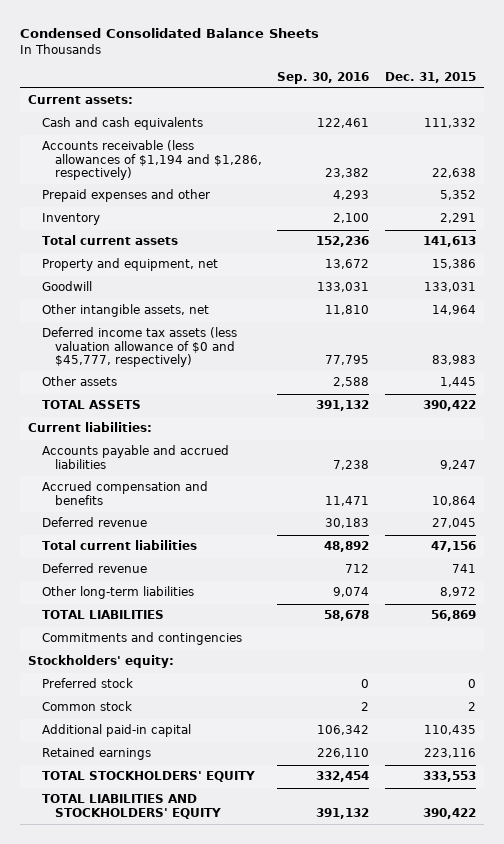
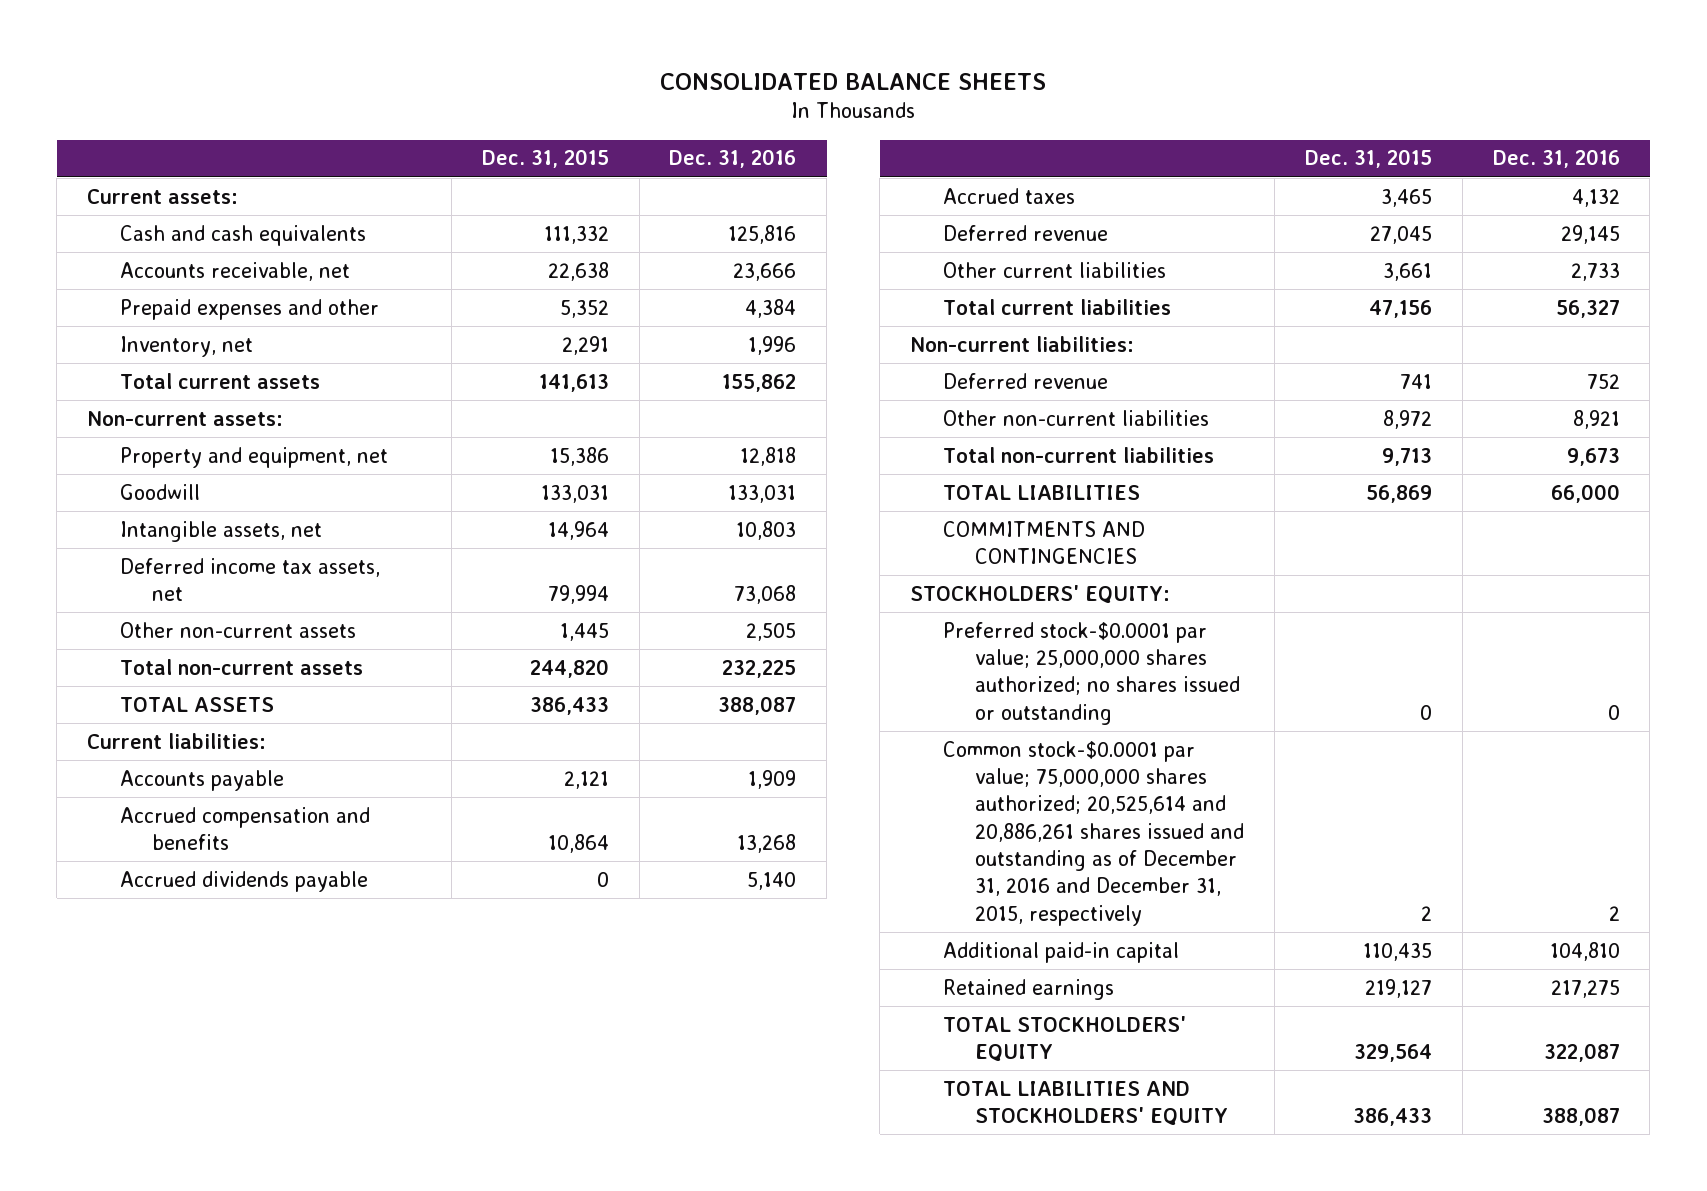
- Condensed Consolidated Balance Sheets
+ CONSOLIDATED BALANCE SHEETS
- | Sep. 30, 2016 | Dec. 31, 2015
+ | Dec. 31, 2015 | Dec. 31, 2016
- Accounts receivable (less allowances of $1,194 and $1,286, respectively) | 23,382 | 22,638
+ Accounts receivable, net | 22,638 | 23,666
- Inventory | 2,100 | 2,291
+ Inventory, net | 2,291 | 1,996
+ Non-current assets:
- Other intangible assets, net | 11,810 | 14,964
- Deferred income tax assets (less valuation allowance of $0 and $45,777, respectively) | 77,795 | 83,983
- Other assets | 2,588 | 1,445
- TOTAL ASSETS | 391,132 | 390,422
+ Intangible assets, net | 14,964 | 10,803
+ Deferred income tax assets, net | 79,994 | 73,068
+ Other non-current assets | 1,445 | 2,505
+ Total non-current assets | 244,820 | 232,225
+ TOTAL ASSETS | 386,433 | 388,087
- Accounts payable and accrued liabilities | 7,238 | 9,247
+ Accounts payable | 2,121 | 1,909
+ Accrued dividends payable | 0 | 5,140
+ Accrued taxes | 3,465 | 4,132
+ Other current liabilities | 3,661 | 2,733
+ Non-current liabilities:
- Other long-term liabilities | 9,074 | 8,972
+ Other non-current liabilities | 8,972 | 8,921
+ Total non-current liabilities | 9,713 | 9,673
- Commitments and contingencies
- Stockholders' equity:
- Preferred stock | 0 | 0
- Common stock | 2 | 2
+ COMMITMENTS AND CONTINGENCIES
+ STOCKHOLDERS' EQUITY:
+ Preferred stock-$0.0001 par value; 25,000,000 shares authorized; no shares issued or outstanding | 0 | 0
+ Common stock-$0.0001 par value; 75,000,000 shares authorized; 20,525,614 and 20,886,261 shares issued and outstanding as of December 31, 2016 and December 31, 2015, respectively | 2 | 2
- Retained earnings | 226,110 | 223,116
- TOTAL STOCKHOLDERS' EQUITY | 332,454 | 333,553
- TOTAL LIABILITIES AND STOCKHOLDERS' EQUITY | 391,132 | 390,422
+ Retained earnings | 219,127 | 217,275
+ TOTAL STOCKHOLDERS' EQUITY | 329,564 | 322,087
+ TOTAL LIABILITIES AND STOCKHOLDERS' EQUITY | 386,433 | 388,087

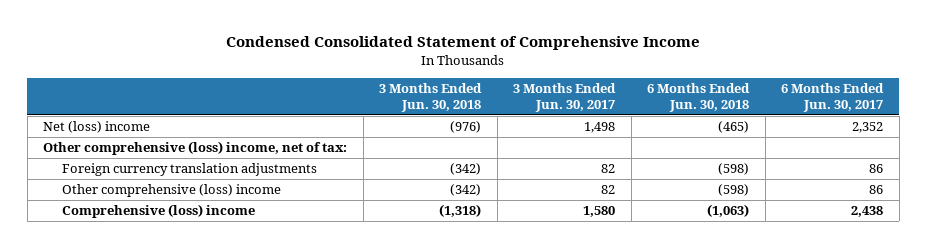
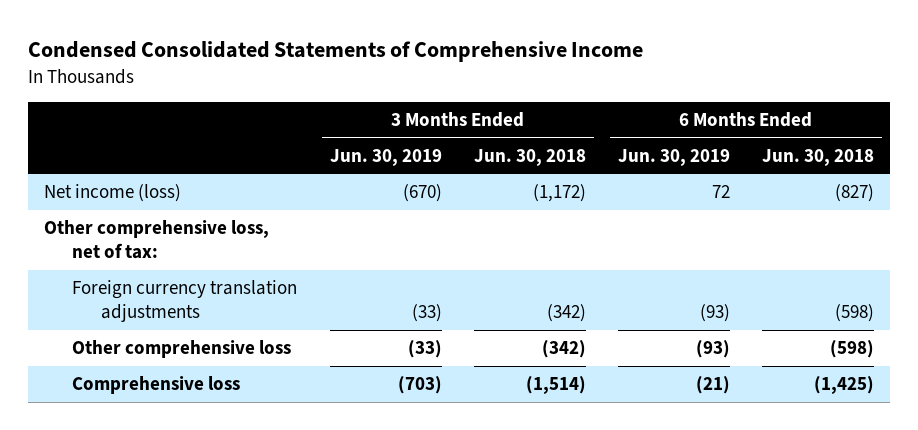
- Condensed Consolidated Statement of Comprehensive Income
+ Condensed Consolidated Statements of Comprehensive Income
- | 3 Months Ended Jun. 30, 2018 | 3 Months Ended Jun. 30, 2017 | 6 Months Ended Jun. 30, 2018 | 6 Months Ended Jun. 30, 2017
+ | 3 Months Ended Jun. 30, 2019 | 3 Months Ended Jun. 30, 2018 | 6 Months Ended Jun. 30, 2019 | 6 Months Ended Jun. 30, 2018
- Net (loss) income | (976) | 1,498 | (465) | 2,352
- Other comprehensive (loss) income, net of tax:
+ Net income (loss) | (670) | (1,172) | 72 | (827)
+ Other comprehensive loss, net of tax:
- Other comprehensive (loss) income | (342) | 82 | (598) | 86
- Comprehensive (loss) income | (1,318) | 1,580 | (1,063) | 2,438
+ Other comprehensive loss | (33) | (342) | (93) | (598)
+ Comprehensive loss | (703) | (1,514) | (21) | (1,425)

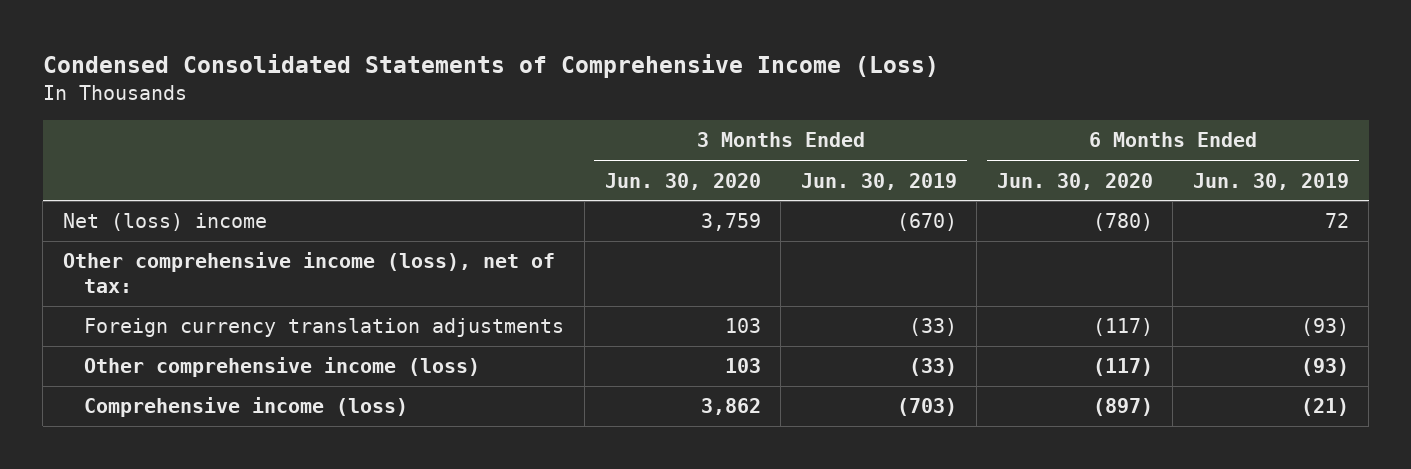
- Condensed Consolidated Statements of Comprehensive Income
+ Condensed Consolidated Statements of Comprehensive Income (Loss)
- | 3 Months Ended Jun. 30, 2019 | 3 Months Ended Jun. 30, 2018 | 6 Months Ended Jun. 30, 2019 | 6 Months Ended Jun. 30, 2018
+ | 3 Months Ended Jun. 30, 2020 | 3 Months Ended Jun. 30, 2019 | 6 Months Ended Jun. 30, 2020 | 6 Months Ended Jun. 30, 2019
- Net income (loss) | (670) | (1,172) | 72 | (827)
- Other comprehensive loss, net of tax:
+ Net (loss) income | 3,759 | (670) | (780) | 72
+ Other comprehensive income (loss), net of tax:
- Other comprehensive loss | (33) | (342) | (93) | (598)
- Comprehensive loss | (703) | (1,514) | (21) | (1,425)
+ Other comprehensive income (loss) | 103 | (33) | (117) | (93)
+ Comprehensive income (loss) | 3,862 | (703) | (897) | (21)

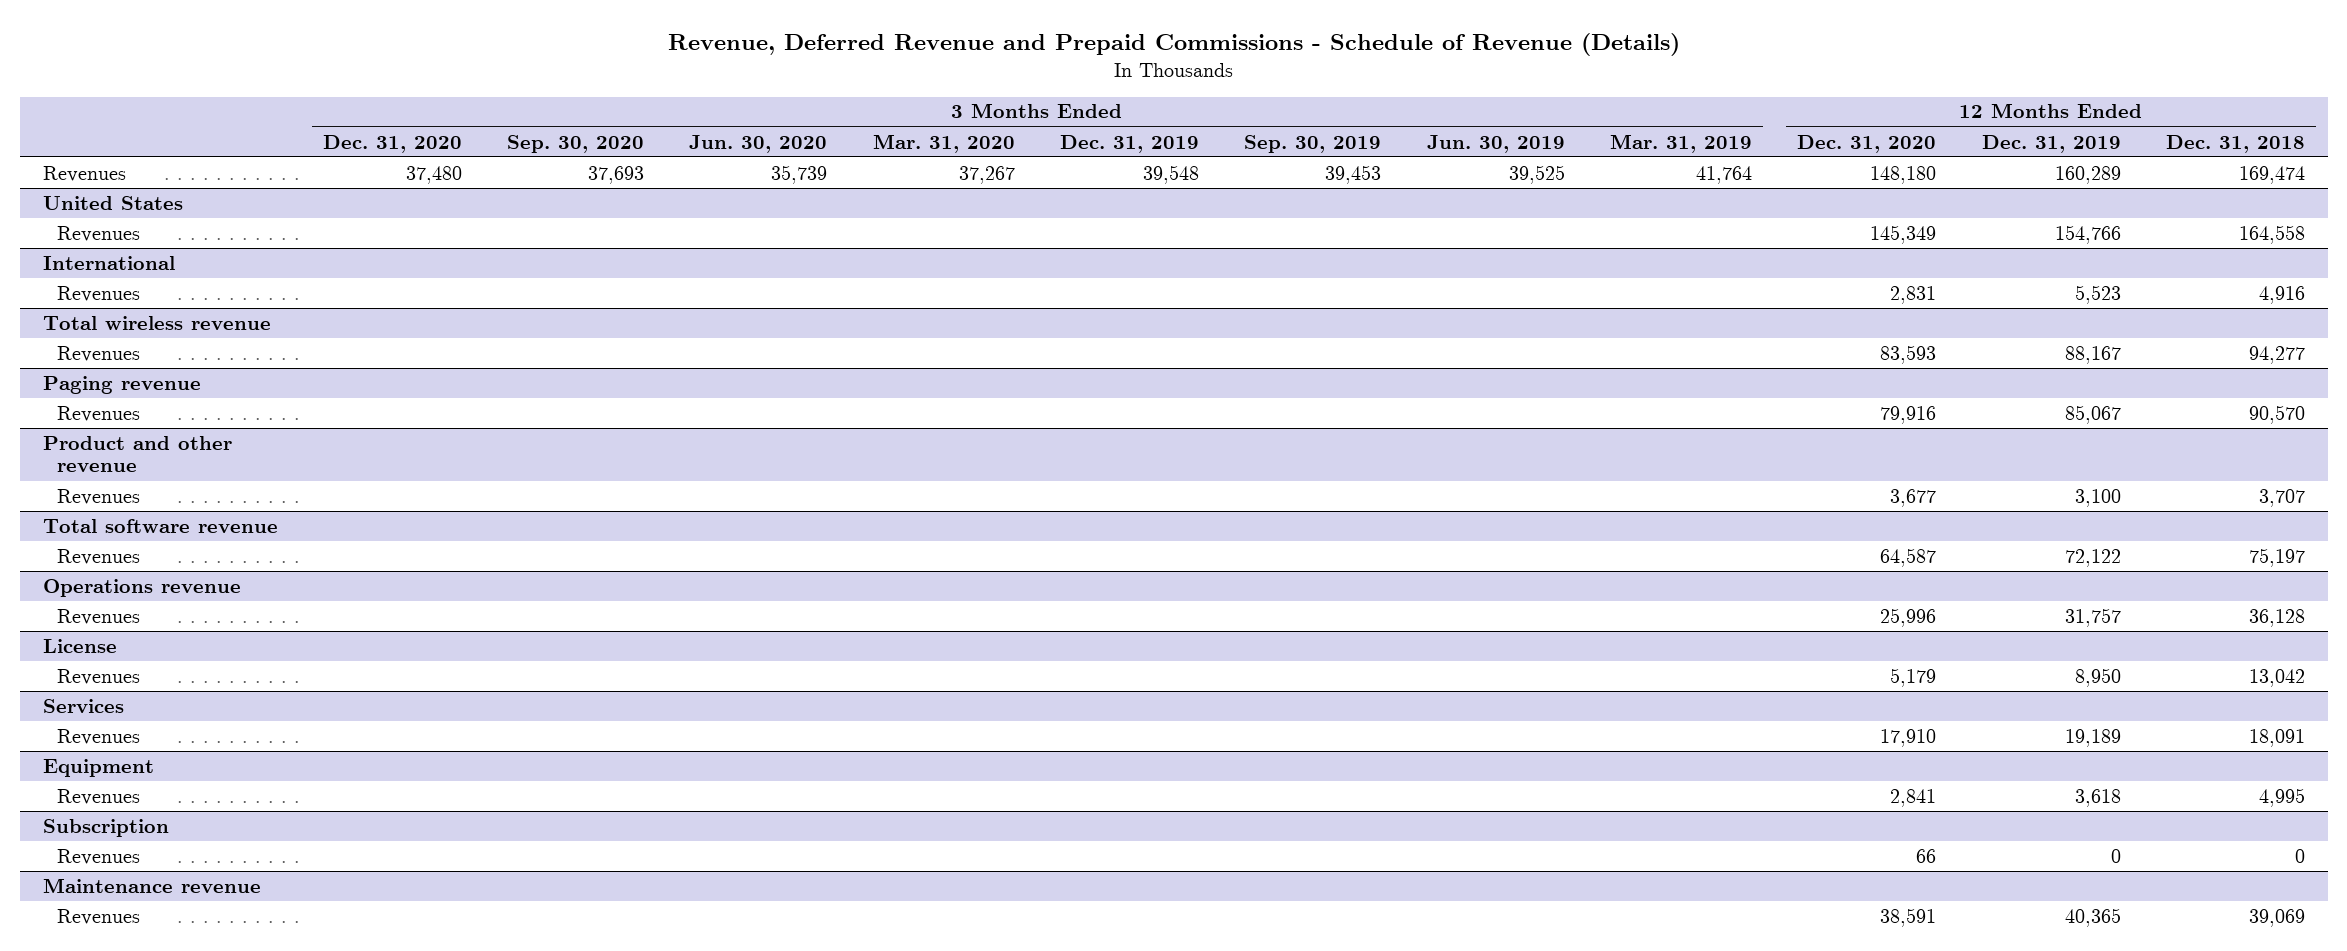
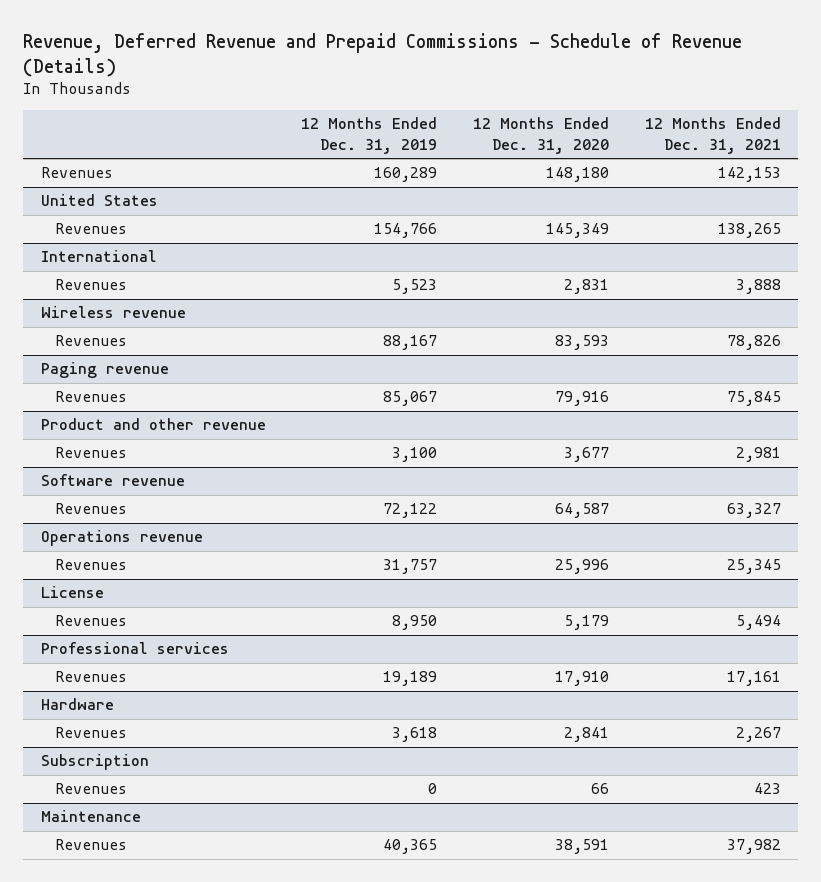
- | 3 Months Ended Dec. 31, 2020 | 3 Months Ended Sep. 30, 2020 | 3 Months Ended Jun. 30, 2020 | 3 Months Ended Mar. 31, 2020 | 3 Months Ended Dec. 31, 2019 | 3 Months Ended Sep. 30, 2019 | 3 Months Ended Jun. 30, 2019 | 3 Months Ended Mar. 31, 2019 | 12 Months Ended Dec. 31, 2020 | 12 Months Ended Dec. 31, 2019 | 12 Months Ended Dec. 31, 2018
+ | 12 Months Ended Dec. 31, 2019 | 12 Months Ended Dec. 31, 2020 | 12 Months Ended Dec. 31, 2021
- Total wireless revenue
+ Wireless revenue
- Total software revenue
+ Software revenue
- Services
+ Professional services
- Equipment
+ Hardware
- Maintenance revenue
+ Maintenance

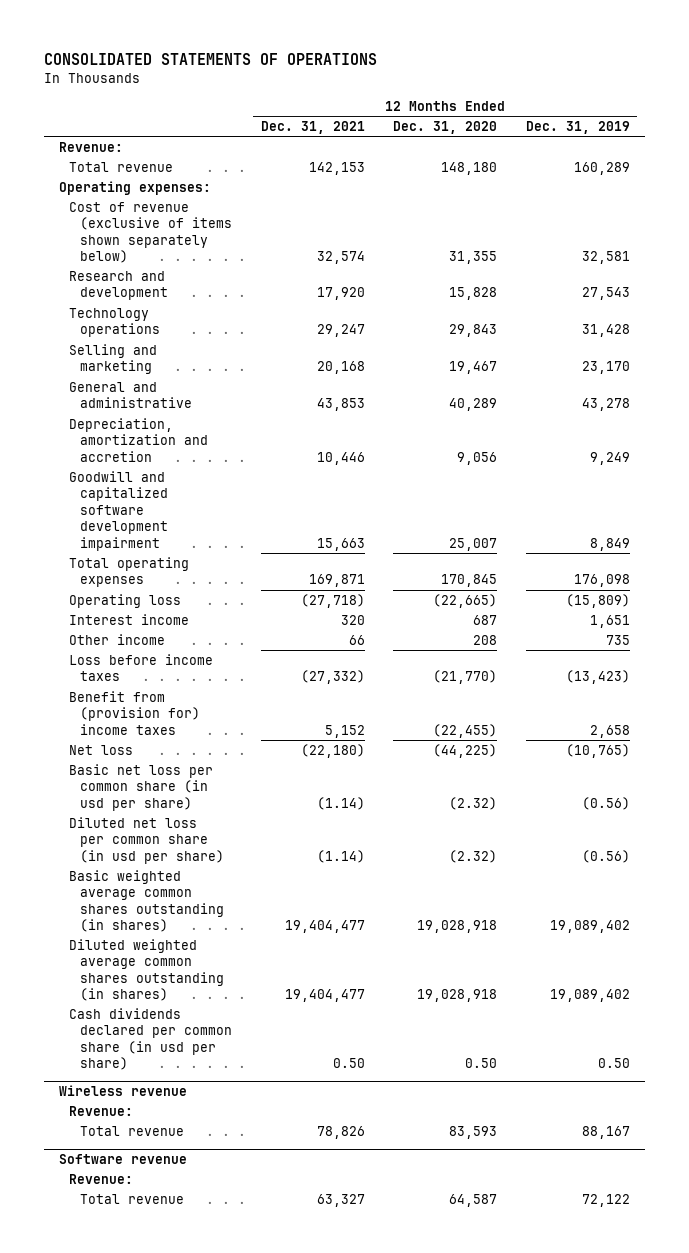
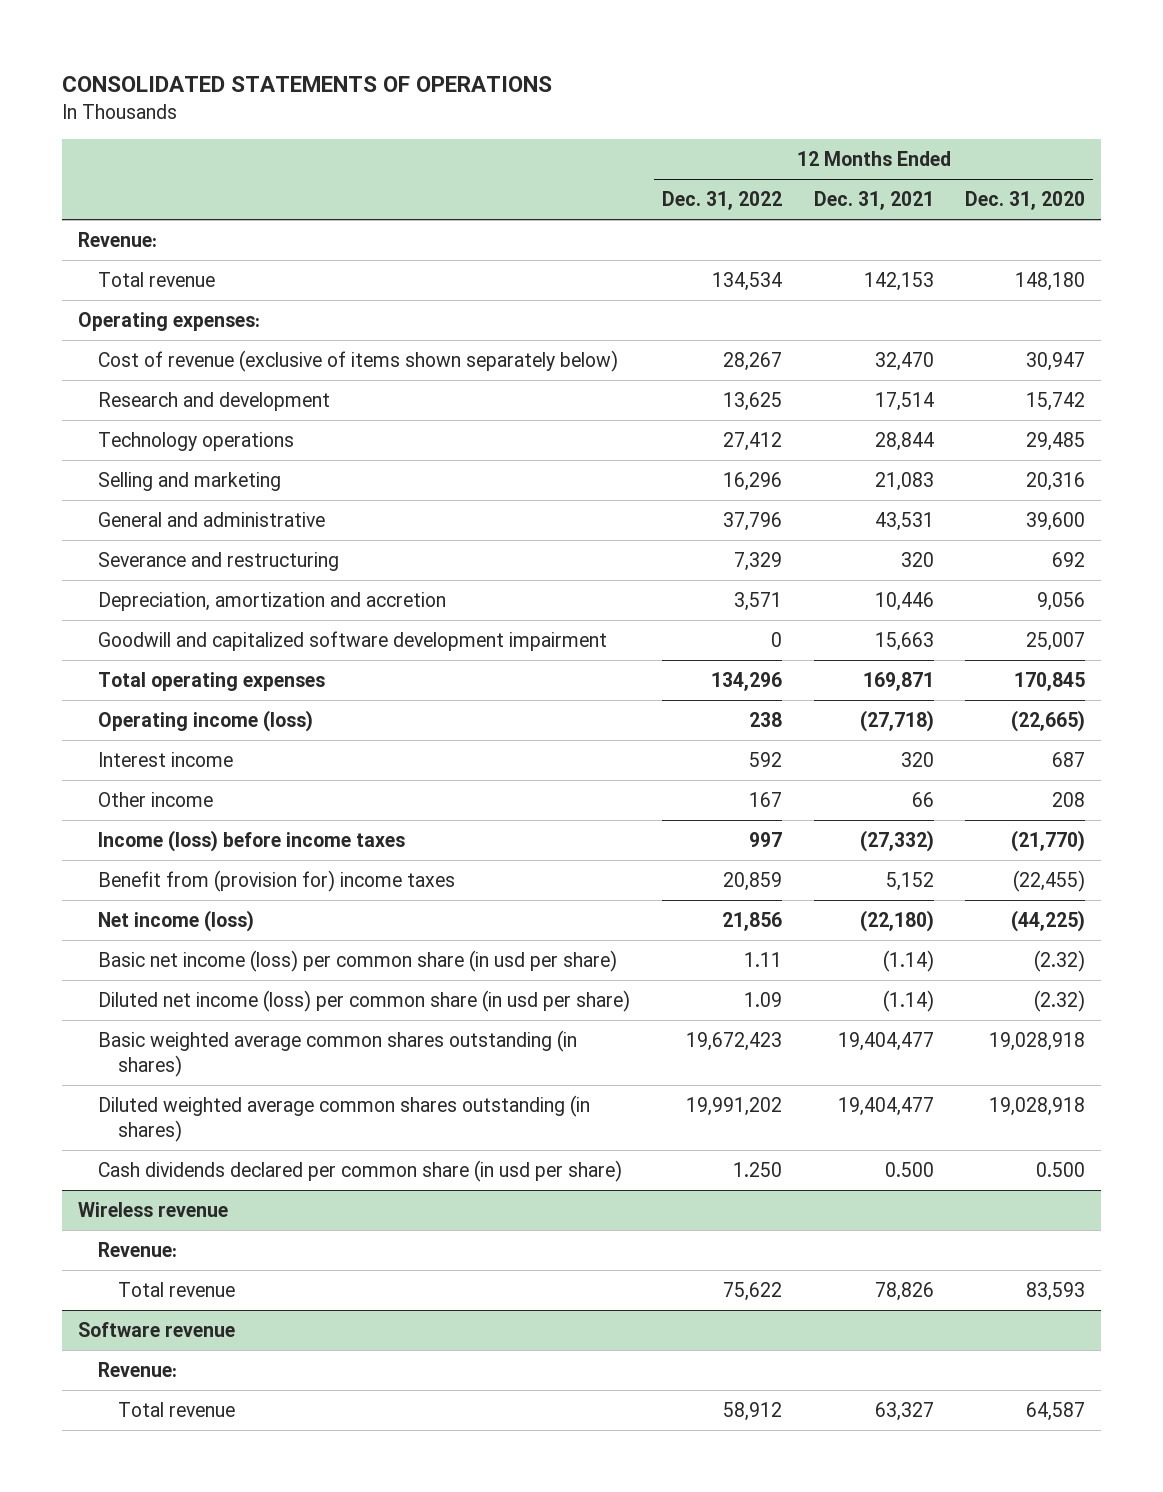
- | 12 Months Ended Dec. 31, 2021 | 12 Months Ended Dec. 31, 2020 | 12 Months Ended Dec. 31, 2019
+ | 12 Months Ended Dec. 31, 2022 | 12 Months Ended Dec. 31, 2021 | 12 Months Ended Dec. 31, 2020
- Cost of revenue (exclusive of items shown separately below) | 32,574 | 31,355 | 32,581
- Research and development | 17,920 | 15,828 | 27,543
- Technology operations | 29,247 | 29,843 | 31,428
- Selling and marketing | 20,168 | 19,467 | 23,170
- General and administrative | 43,853 | 40,289 | 43,278
+ Cost of revenue (exclusive of items shown separately below) | 28,267 | 32,470 | 30,947
+ Research and development | 13,625 | 17,514 | 15,742
+ Technology operations | 27,412 | 28,844 | 29,485
+ Selling and marketing | 16,296 | 21,083 | 20,316
+ General and administrative | 37,796 | 43,531 | 39,600
+ Severance and restructuring | 7,329 | 320 | 692
- Operating loss | (27,718) | (22,665) | (15,809)
+ Operating income (loss) | 238 | (27,718) | (22,665)
- Loss before income taxes | (27,332) | (21,770) | (13,423)
+ Income (loss) before income taxes | 997 | (27,332) | (21,770)
- Net loss | (22,180) | (44,225) | (10,765)
- Basic net loss per common share (in usd per share) | (1.14) | (2.32) | (0.56)
- Diluted net loss per common share (in usd per share) | (1.14) | (2.32) | (0.56)
+ Net income (loss) | 21,856 | (22,180) | (44,225)
+ Basic net income (loss) per common share (in usd per share) | 1.11 | (1.14) | (2.32)
+ Diluted net income (loss) per common share (in usd per share) | 1.09 | (1.14) | (2.32)
- Cash dividends declared per common share (in usd per share) | 0.50 | 0.50 | 0.50
+ Cash dividends declared per common share (in usd per share) | 1.250 | 0.500 | 0.500

